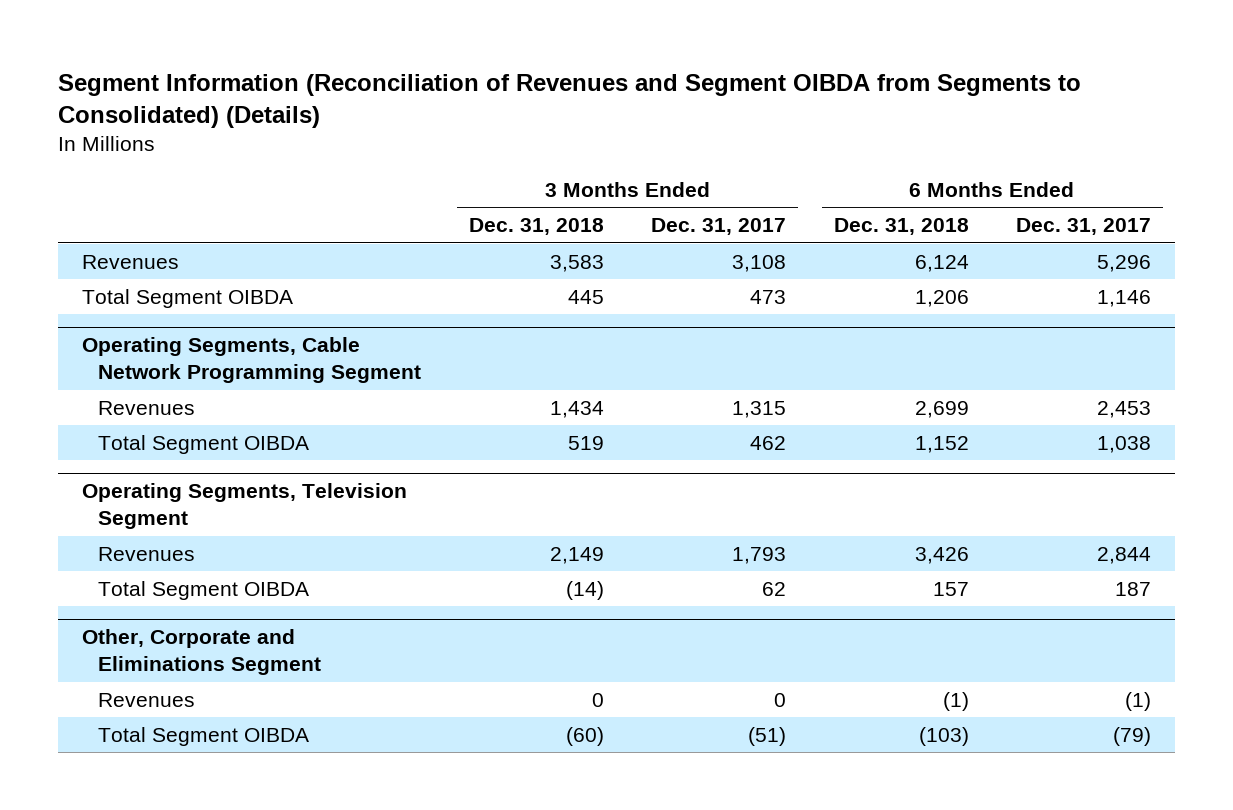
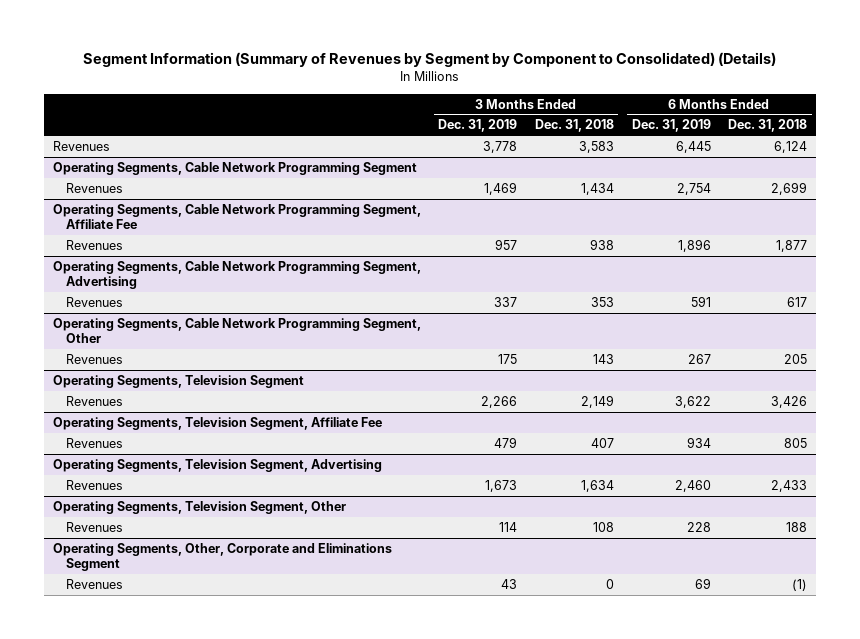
- Segment Information (Reconciliation of Revenues and Segment OIBDA from Segments to Consolidated) (Details)
+ Segment Information (Summary of Revenues by Segment by Component to Consolidated) (Details)
- | 3 Months Ended Dec. 31, 2018 | 3 Months Ended Dec. 31, 2017 | 6 Months Ended Dec. 31, 2018 | 6 Months Ended Dec. 31, 2017
+ | 3 Months Ended Dec. 31, 2019 | 3 Months Ended Dec. 31, 2018 | 6 Months Ended Dec. 31, 2019 | 6 Months Ended Dec. 31, 2018
- Total Segment OIBDA | 445 | 473 | 1,206 | 1,146
@ Operating Segments, Cable Network Programming Segment
- Total Segment OIBDA | 519 | 462 | 1,152 | 1,038
+ Operating Segments, Cable Network Programming Segment, Affiliate Fee
+ Revenues | 957 | 938 | 1,896 | 1,877
+ Operating Segments, Cable Network Programming Segment, Advertising
+ Revenues | 337 | 353 | 591 | 617
+ Operating Segments, Cable Network Programming Segment, Other
+ Revenues | 175 | 143 | 267 | 205
@ Operating Segments, Television Segment
- Total Segment OIBDA | (14) | 62 | 157 | 187
- Other, Corporate and Eliminations Segment
+ Operating Segments, Television Segment, Affiliate Fee
+ Revenues | 479 | 407 | 934 | 805
+ Operating Segments, Television Segment, Advertising
+ Revenues | 1,673 | 1,634 | 2,460 | 2,433
+ Operating Segments, Television Segment, Other
+ Revenues | 114 | 108 | 228 | 188
+ Operating Segments, Other, Corporate and Eliminations Segment
- Total Segment OIBDA | (60) | (51) | (103) | (79)

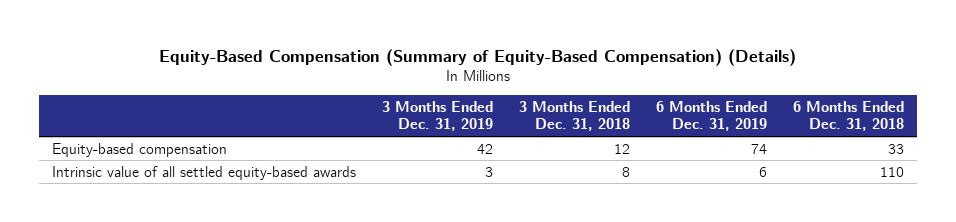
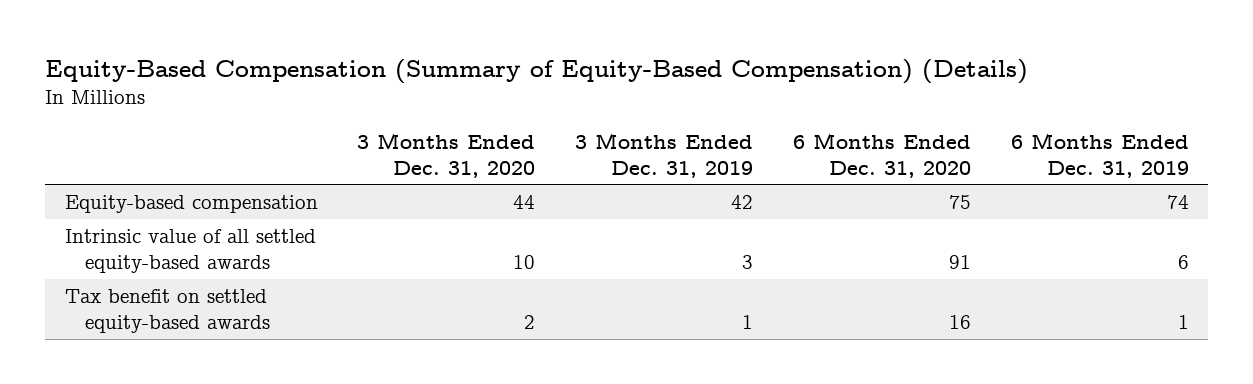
- | 3 Months Ended Dec. 31, 2019 | 3 Months Ended Dec. 31, 2018 | 6 Months Ended Dec. 31, 2019 | 6 Months Ended Dec. 31, 2018
+ | 3 Months Ended Dec. 31, 2020 | 3 Months Ended Dec. 31, 2019 | 6 Months Ended Dec. 31, 2020 | 6 Months Ended Dec. 31, 2019
+ Tax benefit on settled equity-based awards | 2 | 1 | 16 | 1

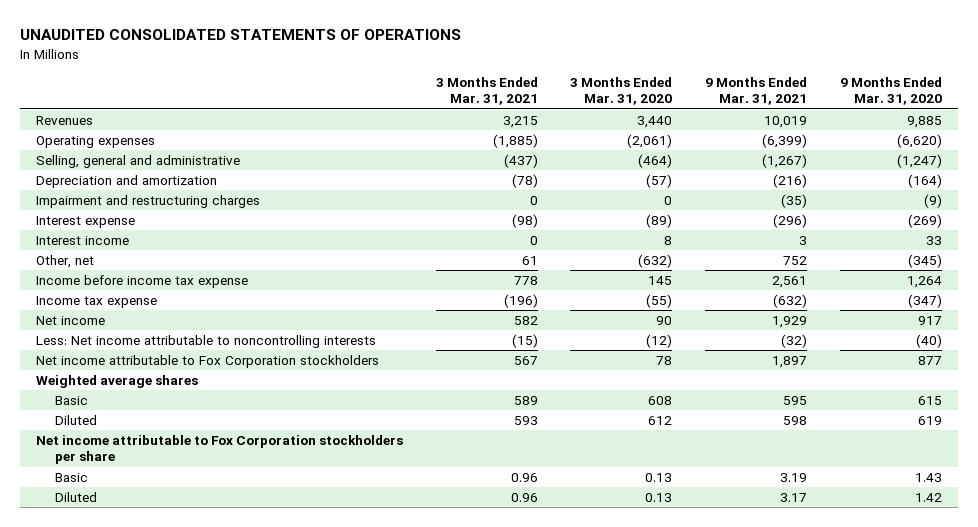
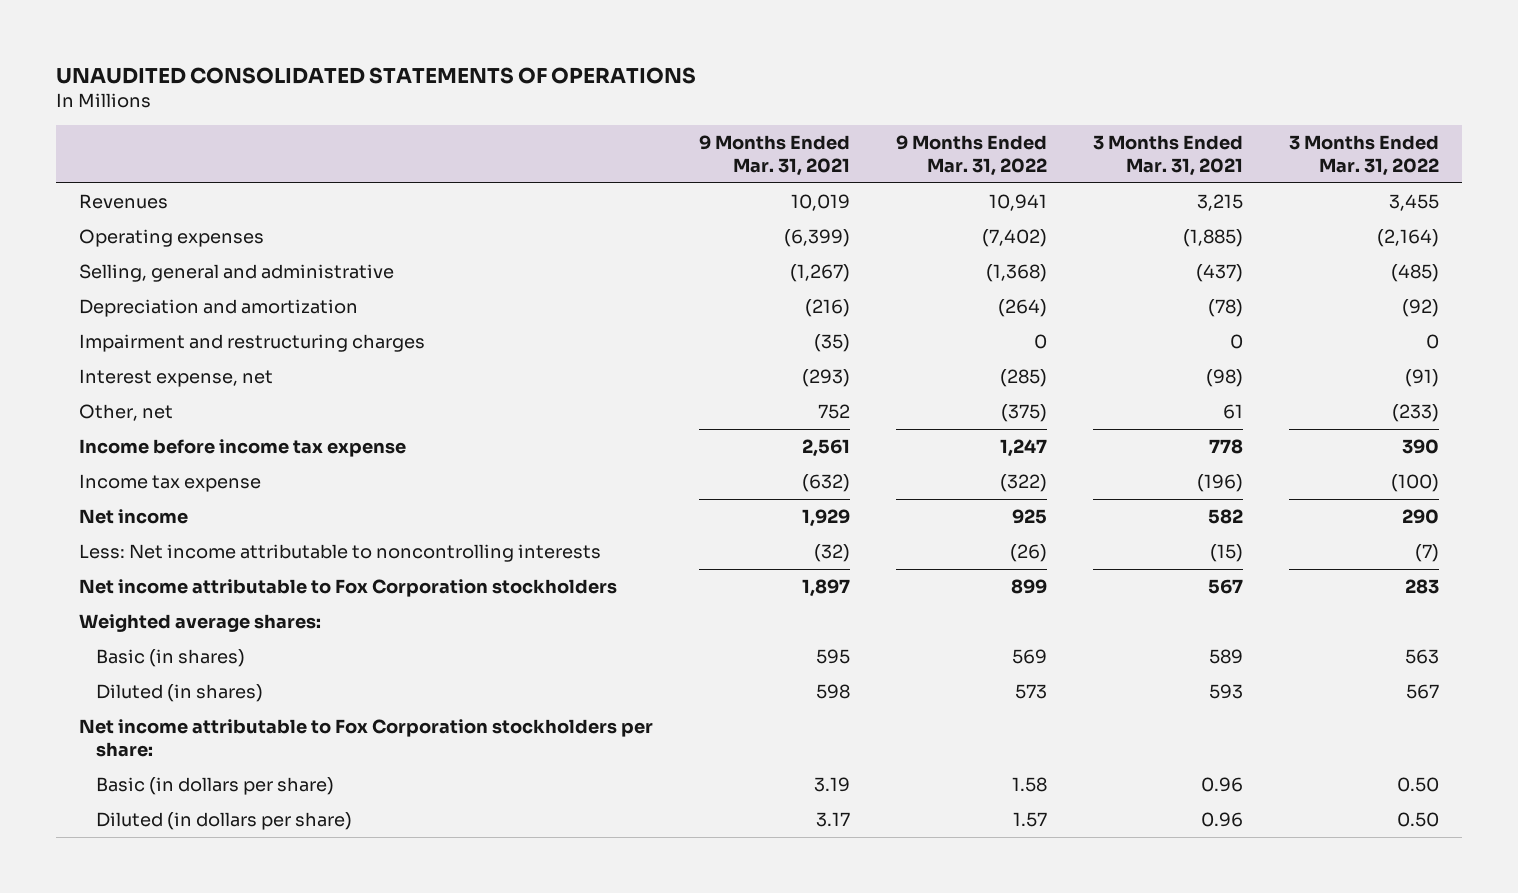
- | 3 Months Ended Mar. 31, 2021 | 3 Months Ended Mar. 31, 2020 | 9 Months Ended Mar. 31, 2021 | 9 Months Ended Mar. 31, 2020
+ | 9 Months Ended Mar. 31, 2021 | 9 Months Ended Mar. 31, 2022 | 3 Months Ended Mar. 31, 2021 | 3 Months Ended Mar. 31, 2022
- Interest expense | (98) | (89) | (296) | (269)
- Interest income | 0 | 8 | 3 | 33
+ Interest expense, net | (293) | (285) | (98) | (91)
- Weighted average shares
- Basic | 589 | 608 | 595 | 615
- Diluted | 593 | 612 | 598 | 619
- Net income attributable to Fox Corporation stockholders per share
- Basic | 0.96 | 0.13 | 3.19 | 1.43
- Diluted | 0.96 | 0.13 | 3.17 | 1.42
+ Weighted average shares:
+ Basic (in shares) | 595 | 569 | 589 | 563
+ Diluted (in shares) | 598 | 573 | 593 | 567
+ Net income attributable to Fox Corporation stockholders per share:
+ Basic (in dollars per share) | 3.19 | 1.58 | 0.96 | 0.50
+ Diluted (in dollars per share) | 3.17 | 1.57 | 0.96 | 0.50

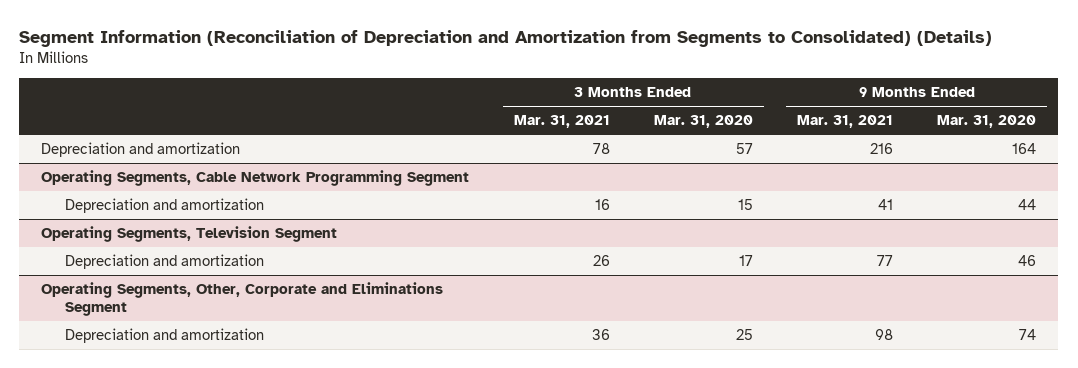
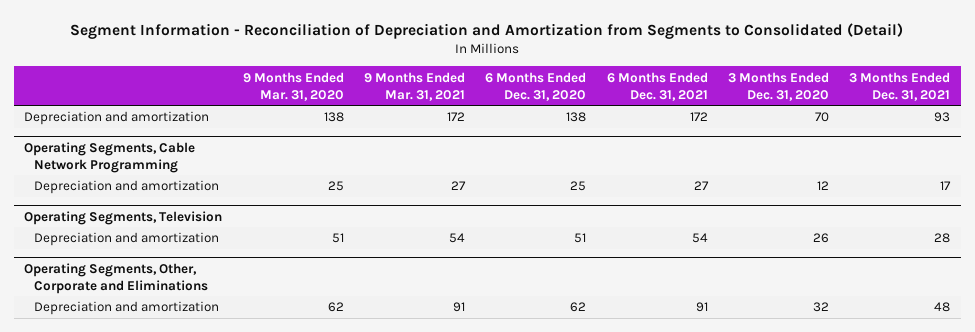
- Segment Information (Reconciliation of Depreciation and Amortization from Segments to Consolidated) (Details)
+ Segment Information - Reconciliation of Depreciation and Amortization from Segments to Consolidated (Detail)
- | 3 Months Ended Mar. 31, 2021 | 3 Months Ended Mar. 31, 2020 | 9 Months Ended Mar. 31, 2021 | 9 Months Ended Mar. 31, 2020
+ | 9 Months Ended Mar. 31, 2020 | 9 Months Ended Mar. 31, 2021 | 6 Months Ended Dec. 31, 2020 | 6 Months Ended Dec. 31, 2021 | 3 Months Ended Dec. 31, 2020 | 3 Months Ended Dec. 31, 2021
- Depreciation and amortization | 78 | 57 | 216 | 164
- Operating Segments, Cable Network Programming Segment
- Depreciation and amortization | 16 | 15 | 41 | 44
- Operating Segments, Television Segment
- Depreciation and amortization | 26 | 17 | 77 | 46
- Operating Segments, Other, Corporate and Eliminations Segment
- Depreciation and amortization | 36 | 25 | 98 | 74
+ Depreciation and amortization | 138 | 172 | 138 | 172 | 70 | 93
+ Operating Segments, Cable Network Programming
+ Depreciation and amortization | 25 | 27 | 25 | 27 | 12 | 17
+ Operating Segments, Television
+ Depreciation and amortization | 51 | 54 | 51 | 54 | 26 | 28
+ Operating Segments, Other, Corporate and Eliminations
+ Depreciation and amortization | 62 | 91 | 62 | 91 | 32 | 48

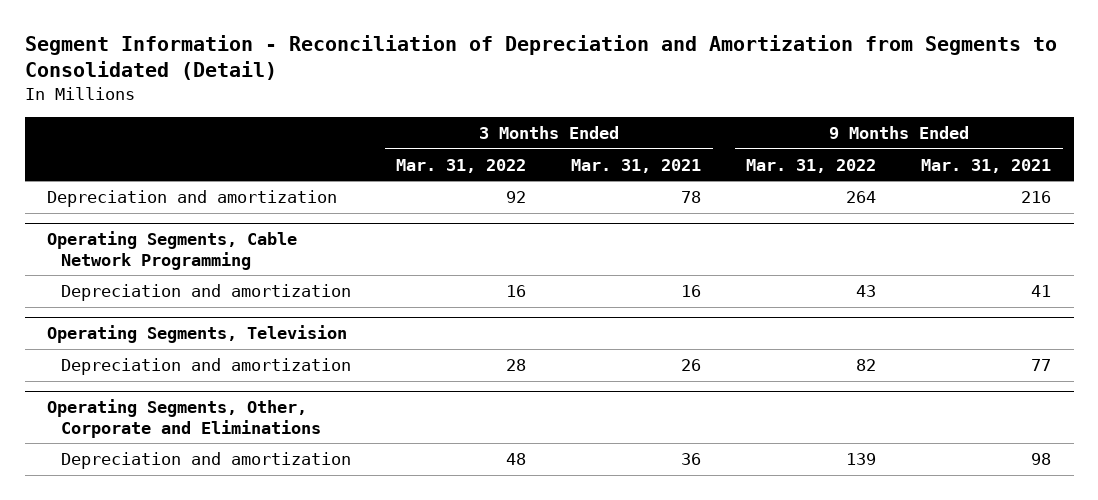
- | 9 Months Ended Mar. 31, 2020 | 9 Months Ended Mar. 31, 2021 | 6 Months Ended Dec. 31, 2020 | 6 Months Ended Dec. 31, 2021 | 3 Months Ended Dec. 31, 2020 | 3 Months Ended Dec. 31, 2021
+ | 3 Months Ended Mar. 31, 2022 | 3 Months Ended Mar. 31, 2021 | 9 Months Ended Mar. 31, 2022 | 9 Months Ended Mar. 31, 2021
- Depreciation and amortization | 138 | 172 | 138 | 172 | 70 | 93
+ Depreciation and amortization | 92 | 78 | 264 | 216
@ Operating Segments, Cable Network Programming
- Depreciation and amortization | 25 | 27 | 25 | 27 | 12 | 17
+ Depreciation and amortization | 16 | 16 | 43 | 41
@ Operating Segments, Television
- Depreciation and amortization | 51 | 54 | 51 | 54 | 26 | 28
+ Depreciation and amortization | 28 | 26 | 82 | 77
@ Operating Segments, Other, Corporate and Eliminations
- Depreciation and amortization | 62 | 91 | 62 | 91 | 32 | 48
+ Depreciation and amortization | 48 | 36 | 139 | 98

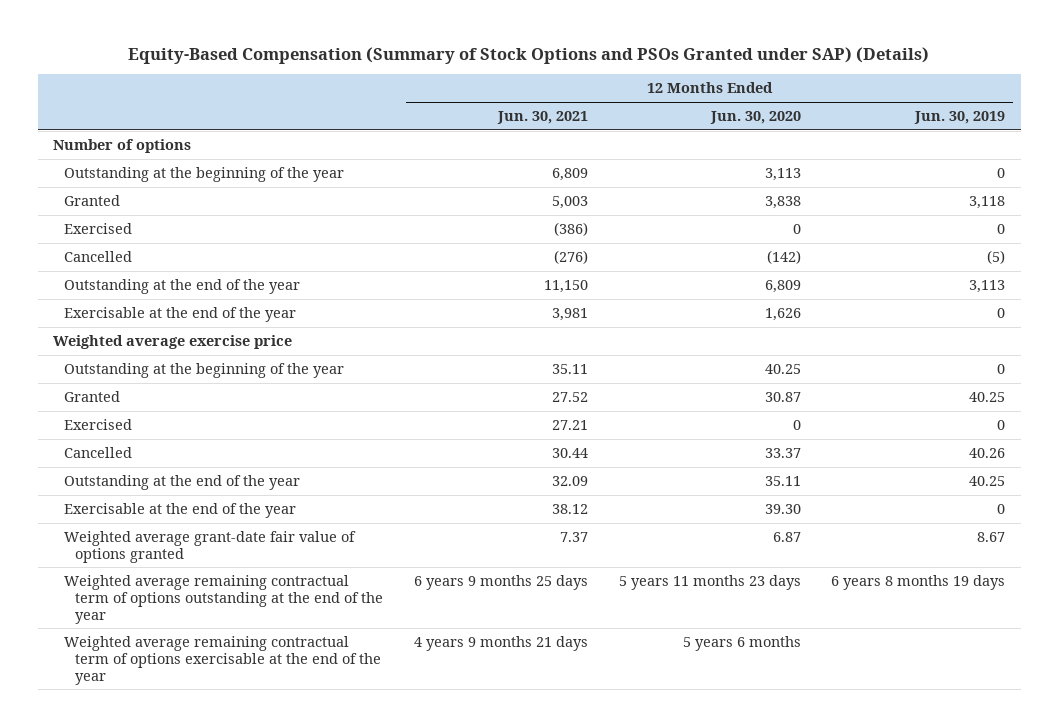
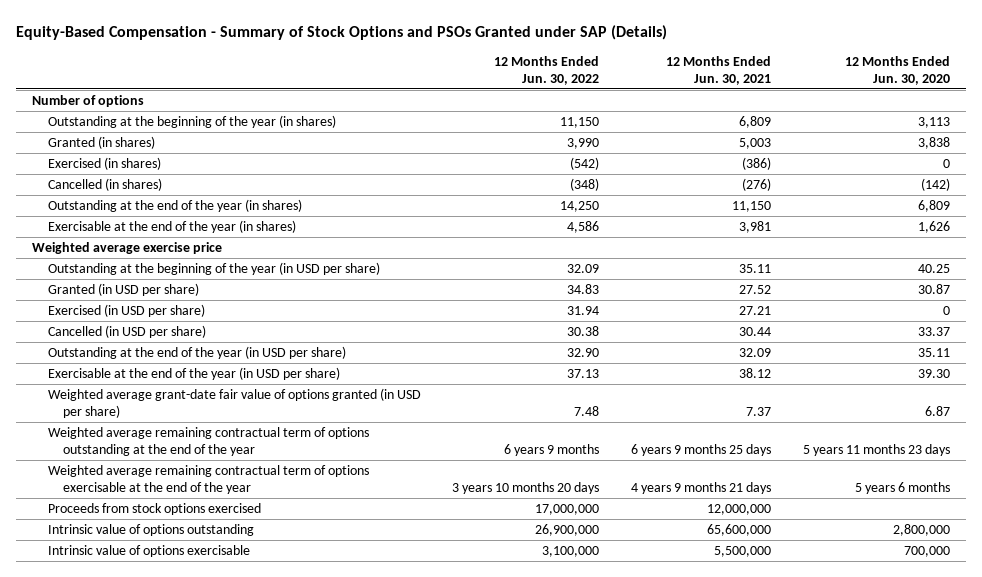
- Equity-Based Compensation (Summary of Stock Options and PSOs Granted under SAP) (Details)
+ Equity-Based Compensation - Summary of Stock Options and PSOs Granted under SAP (Details)
- | 12 Months Ended Jun. 30, 2021 | 12 Months Ended Jun. 30, 2020 | 12 Months Ended Jun. 30, 2019
+ | 12 Months Ended Jun. 30, 2022 | 12 Months Ended Jun. 30, 2021 | 12 Months Ended Jun. 30, 2020
- Outstanding at the beginning of the year | 6,809 | 3,113 | 0
- Granted | 5,003 | 3,838 | 3,118
- Exercised | (386) | 0 | 0
- Cancelled | (276) | (142) | (5)
- Outstanding at the end of the year | 11,150 | 6,809 | 3,113
- Exercisable at the end of the year | 3,981 | 1,626 | 0
+ Outstanding at the beginning of the year (in shares) | 11,150 | 6,809 | 3,113
+ Granted (in shares) | 3,990 | 5,003 | 3,838
+ Exercised (in shares) | (542) | (386) | 0
+ Cancelled (in shares) | (348) | (276) | (142)
+ Outstanding at the end of the year (in shares) | 14,250 | 11,150 | 6,809
+ Exercisable at the end of the year (in shares) | 4,586 | 3,981 | 1,626
- Outstanding at the beginning of the year | 35.11 | 40.25 | 0
- Granted | 27.52 | 30.87 | 40.25
- Exercised | 27.21 | 0 | 0
- Cancelled | 30.44 | 33.37 | 40.26
- Outstanding at the end of the year | 32.09 | 35.11 | 40.25
- Exercisable at the end of the year | 38.12 | 39.30 | 0
- Weighted average grant-date fair value of options granted | 7.37 | 6.87 | 8.67
+ Outstanding at the beginning of the year (in USD per share) | 32.09 | 35.11 | 40.25
+ Granted (in USD per share) | 34.83 | 27.52 | 30.87
+ Exercised (in USD per share) | 31.94 | 27.21 | 0
+ Cancelled (in USD per share) | 30.38 | 30.44 | 33.37
+ Outstanding at the end of the year (in USD per share) | 32.90 | 32.09 | 35.11
+ Exercisable at the end of the year (in USD per share) | 37.13 | 38.12 | 39.30
+ Weighted average grant-date fair value of options granted (in USD per share) | 7.48 | 7.37 | 6.87
+ Proceeds from stock options exercised | 17,000,000 | 12,000,000 |
+ Intrinsic value of options outstanding | 26,900,000 | 65,600,000 | 2,800,000
+ Intrinsic value of options exercisable | 3,100,000 | 5,500,000 | 700,000

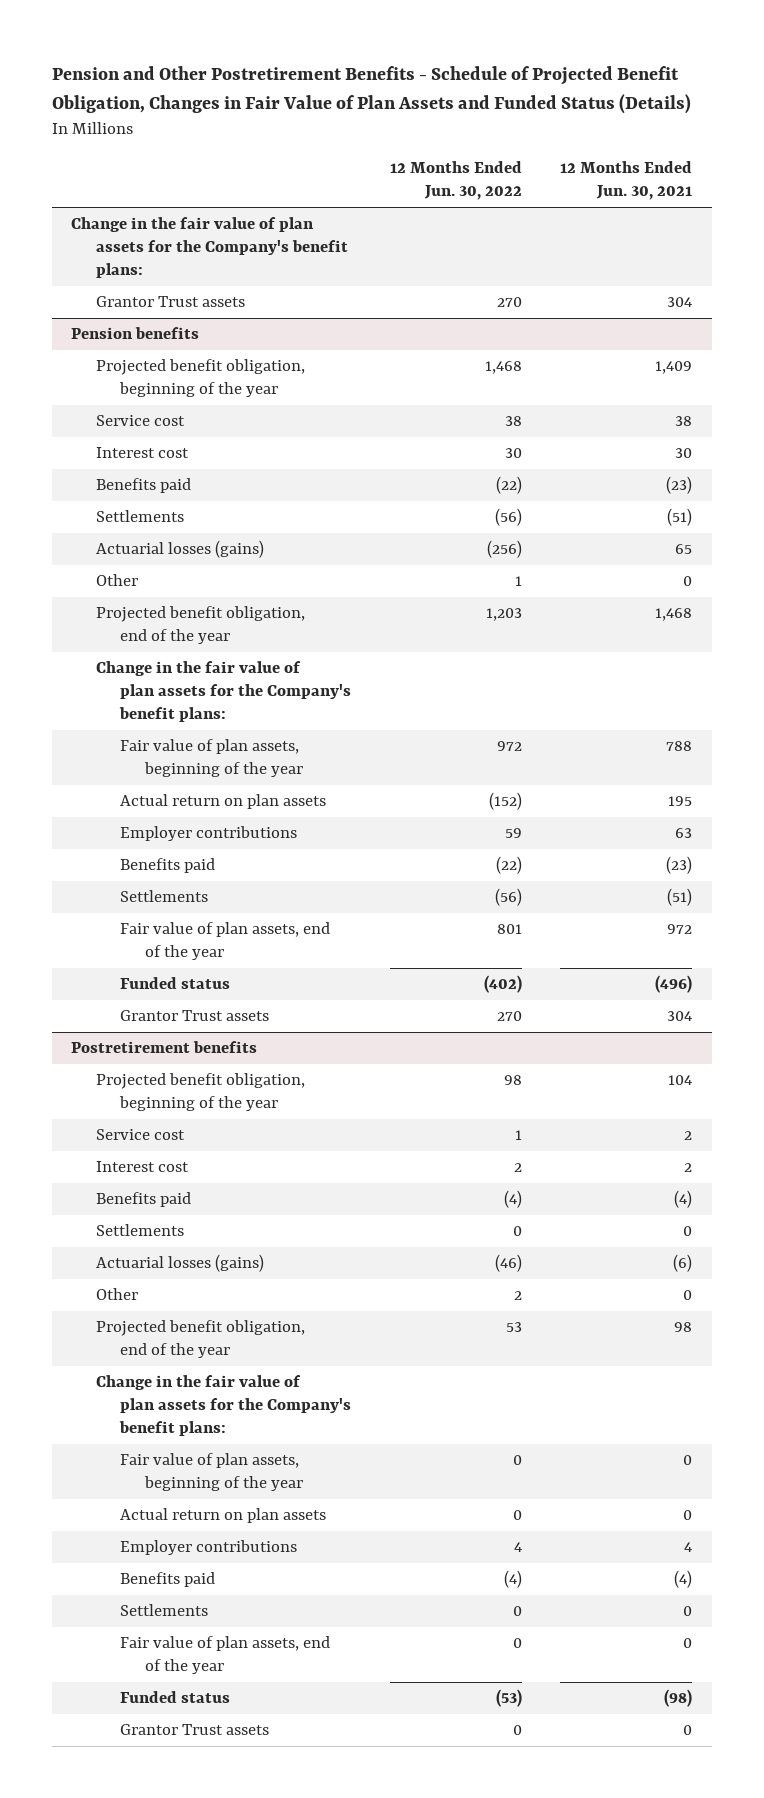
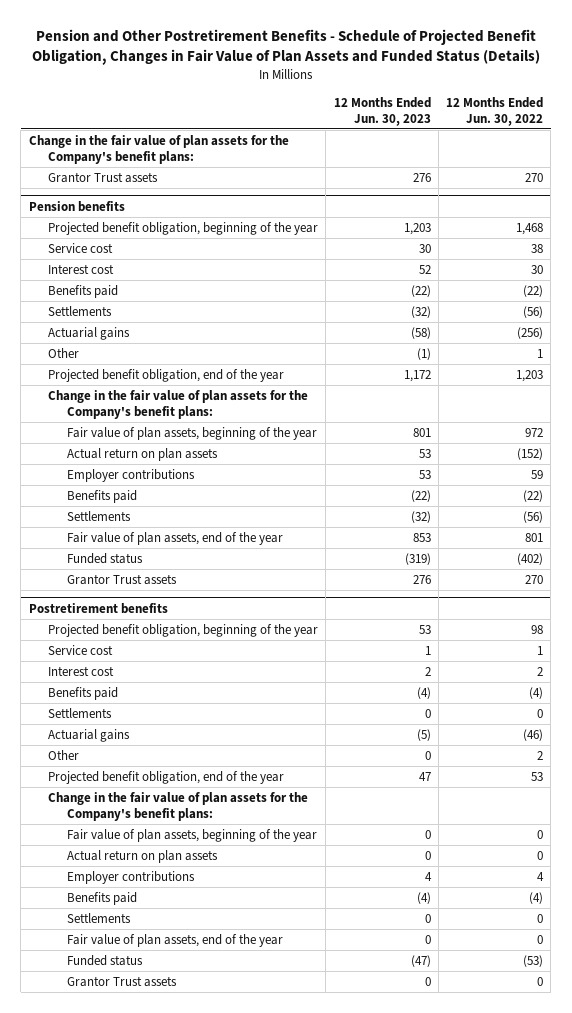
- | 12 Months Ended Jun. 30, 2022 | 12 Months Ended Jun. 30, 2021
+ | 12 Months Ended Jun. 30, 2023 | 12 Months Ended Jun. 30, 2022
@ Pension benefits
- Actuarial losses (gains) | (256) | 65
+ Actuarial gains | (58) | (256)
@ Postretirement benefits
- Actuarial losses (gains) | (46) | (6)
+ Actuarial gains | (5) | (46)

